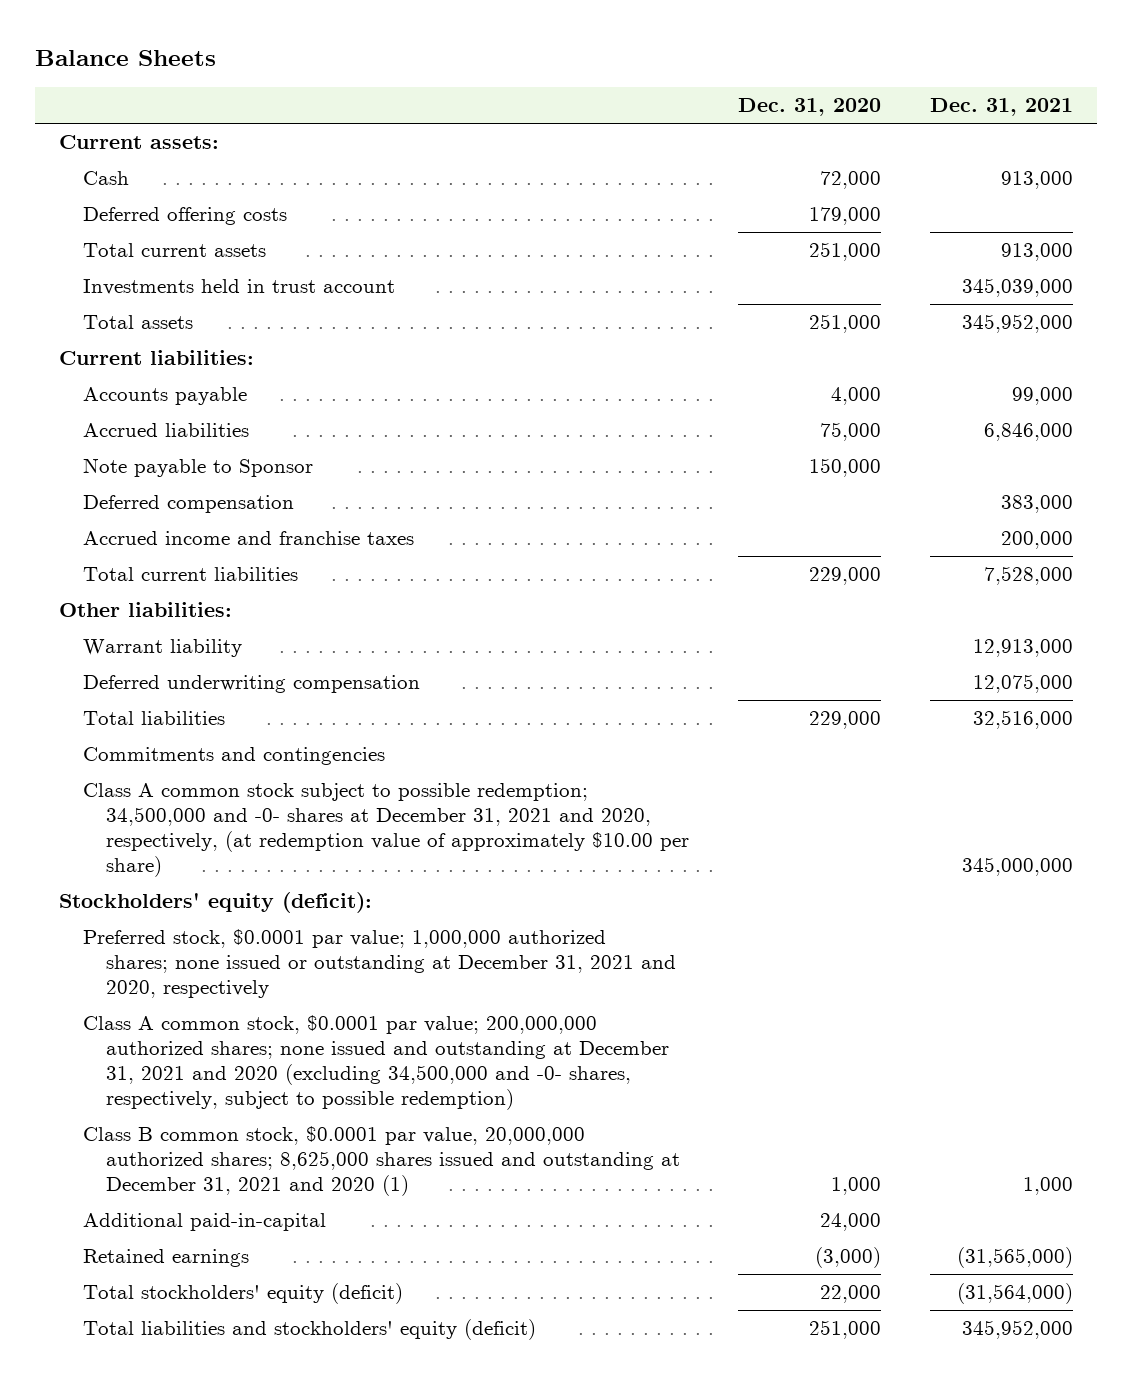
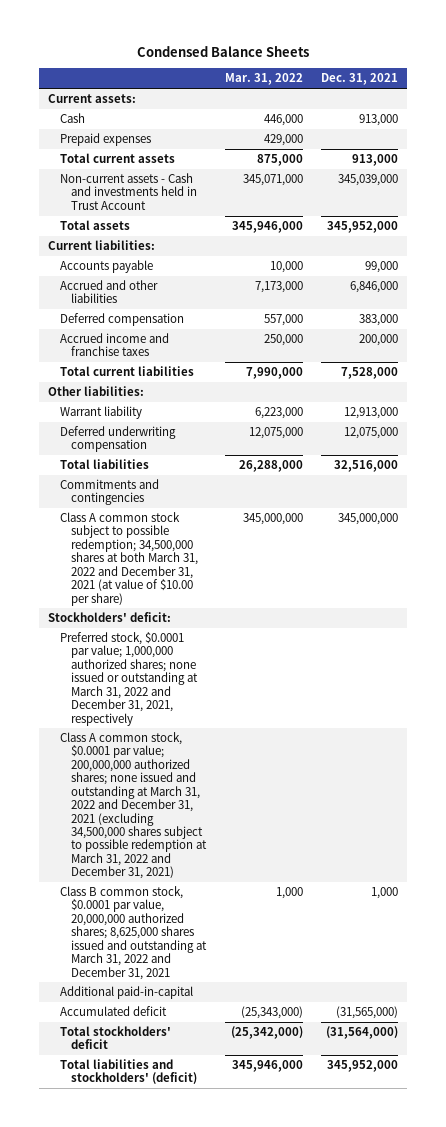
- Balance Sheets
+ Condensed Balance Sheets
- | Dec. 31, 2020 | Dec. 31, 2021
+ | Mar. 31, 2022 | Dec. 31, 2021
- Deferred offering costs | 179,000 |
+ Prepaid expenses | 429,000 |
- Investments held in trust account | | 345,039,000
+ Non-current assets - Cash and investments held in Trust Account | 345,071,000 | 345,039,000
- Accrued liabilities | 75,000 | 6,846,000
- Note payable to Sponsor | 150,000 |
+ Accrued and other liabilities | 7,173,000 | 6,846,000
- Class A common stock subject to possible redemption; 34,500,000 and -0- shares at December 31, 2021 and 2020, respectively, (at redemption value of approximately $10.00 per share) | | 345,000,000
- Stockholders' equity (deficit):
- Preferred stock, $0.0001 par value; 1,000,000 authorized shares; none issued or outstanding at December 31, 2021 and 2020, respectively
- Class A common stock, $0.0001 par value; 200,000,000 authorized shares; none issued and outstanding at December 31, 2021 and 2020 (excluding 34,500,000 and -0- shares, respectively, subject to possible redemption)
- Class B common stock, $0.0001 par value, 20,000,000 authorized shares; 8,625,000 shares issued and outstanding at December 31, 2021 and 2020 (1) | 1,000 | 1,000
+ Class A common stock subject to possible redemption; 34,500,000 shares at both March 31, 2022 and December 31, 2021 (at value of $10.00 per share) | 345,000,000 | 345,000,000
+ Stockholders' deficit:
+ Preferred stock, $0.0001 par value; 1,000,000 authorized shares; none issued or outstanding at March 31, 2022 and December 31, 2021, respectively
+ Class A common stock, $0.0001 par value; 200,000,000 authorized shares; none issued and outstanding at March 31, 2022 and December 31, 2021 (excluding 34,500,000 shares subject to possible redemption at March 31, 2022 and December 31, 2021)
+ Class B common stock, $0.0001 par value, 20,000,000 authorized shares; 8,625,000 shares issued and outstanding at March 31, 2022 and December 31, 2021 | 1,000 | 1,000
- Retained earnings | (3,000) | (31,565,000)
- Total stockholders' equity (deficit) | 22,000 | (31,564,000)
- Total liabilities and stockholders' equity (deficit) | 251,000 | 345,952,000
+ Accumulated deficit | (25,343,000) | (31,565,000)
+ Total stockholders' deficit | (25,342,000) | (31,564,000)
+ Total liabilities and stockholders' (deficit) | 345,946,000 | 345,952,000

